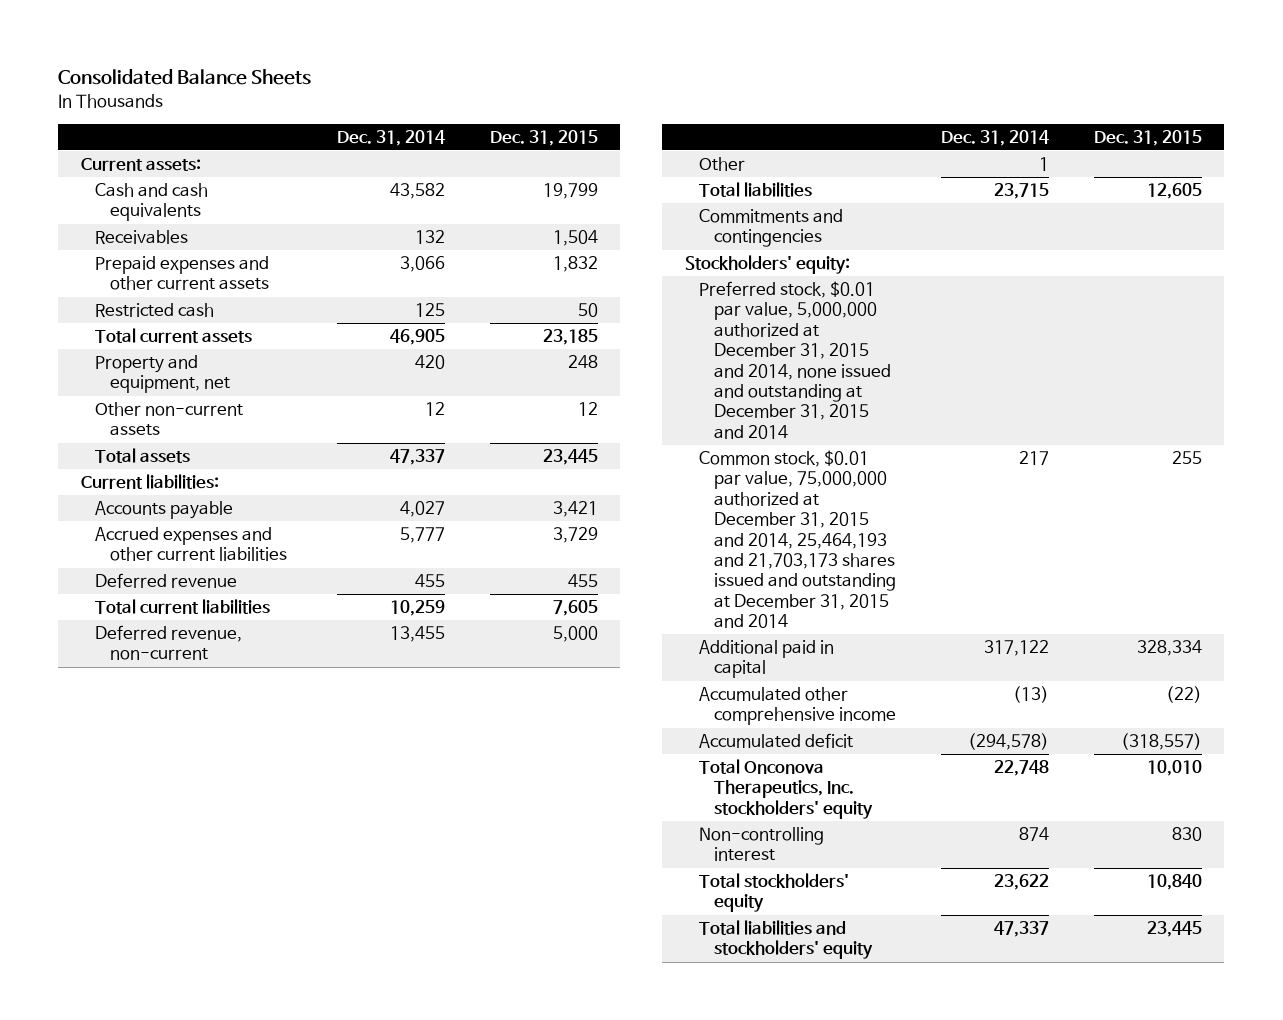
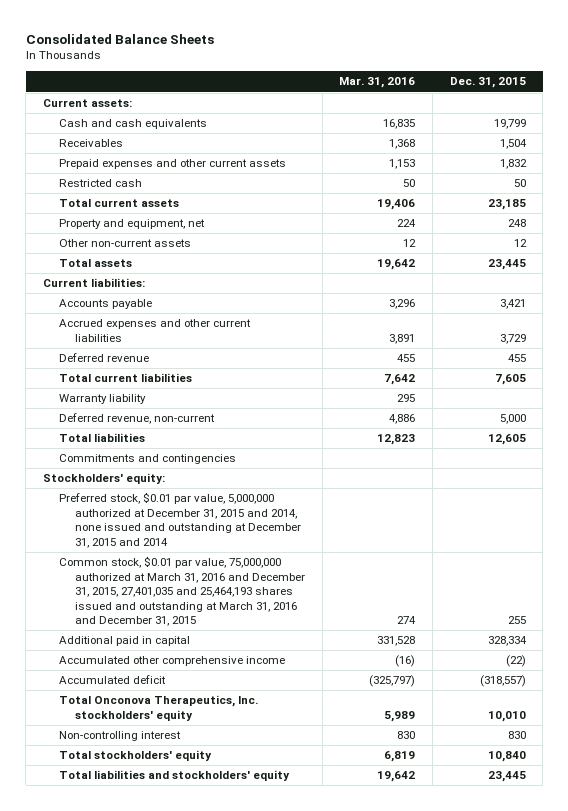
- | Dec. 31, 2014 | Dec. 31, 2015
+ | Mar. 31, 2016 | Dec. 31, 2015
+ Warranty liability | 295 |
- Other | 1 |
- Common stock, $0.01 par value, 75,000,000 authorized at December 31, 2015 and 2014, 25,464,193 and 21,703,173 shares issued and outstanding at December 31, 2015 and 2014 | 217 | 255
+ Common stock, $0.01 par value, 75,000,000 authorized at March 31, 2016 and December 31, 2015, 27,401,035 and 25,464,193 shares issued and outstanding at March 31, 2016 and December 31, 2015 | 274 | 255

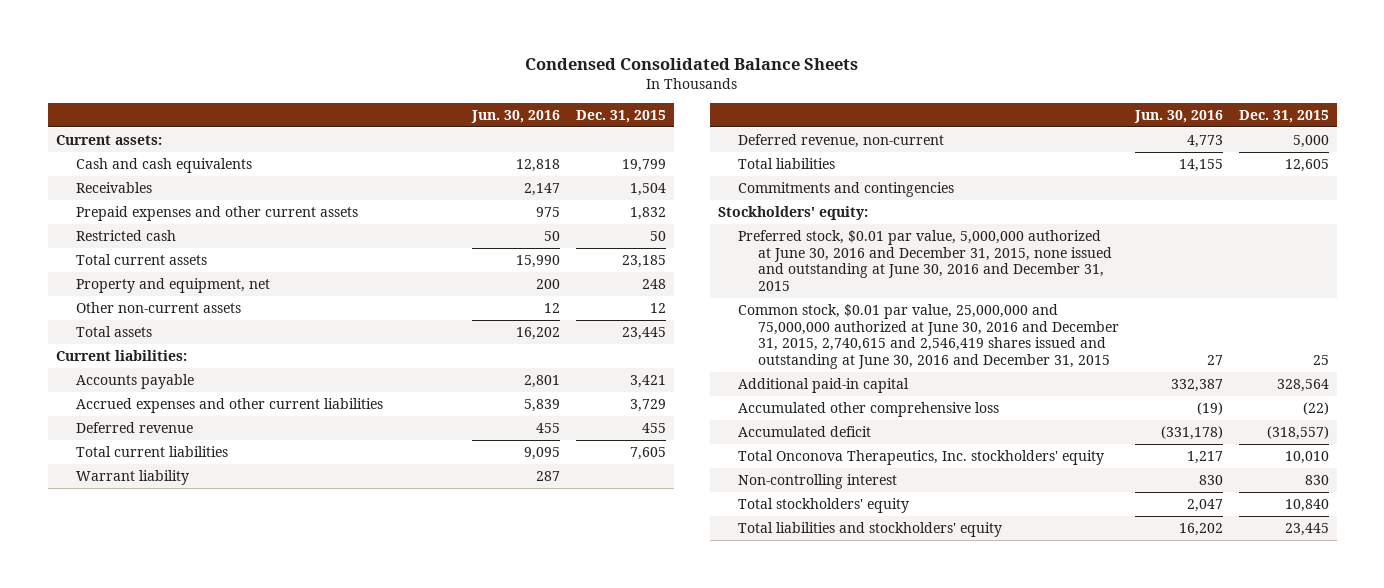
- Consolidated Balance Sheets
+ Condensed Consolidated Balance Sheets
- | Mar. 31, 2016 | Dec. 31, 2015
+ | Jun. 30, 2016 | Dec. 31, 2015
- Warranty liability | 295 |
+ Warrant liability | 287 |
- Preferred stock, $0.01 par value, 5,000,000 authorized at December 31, 2015 and 2014, none issued and outstanding at December 31, 2015 and 2014
- Common stock, $0.01 par value, 75,000,000 authorized at March 31, 2016 and December 31, 2015, 27,401,035 and 25,464,193 shares issued and outstanding at March 31, 2016 and December 31, 2015 | 274 | 255
- Additional paid in capital | 331,528 | 328,334
- Accumulated other comprehensive income | (16) | (22)
+ Preferred stock, $0.01 par value, 5,000,000 authorized at June 30, 2016 and December 31, 2015, none issued and outstanding at June 30, 2016 and December 31, 2015
+ Common stock, $0.01 par value, 25,000,000 and 75,000,000 authorized at June 30, 2016 and December 31, 2015, 2,740,615 and 2,546,419 shares issued and outstanding at June 30, 2016 and December 31, 2015 | 27 | 25
+ Additional paid-in capital | 332,387 | 328,564
+ Accumulated other comprehensive loss | (19) | (22)

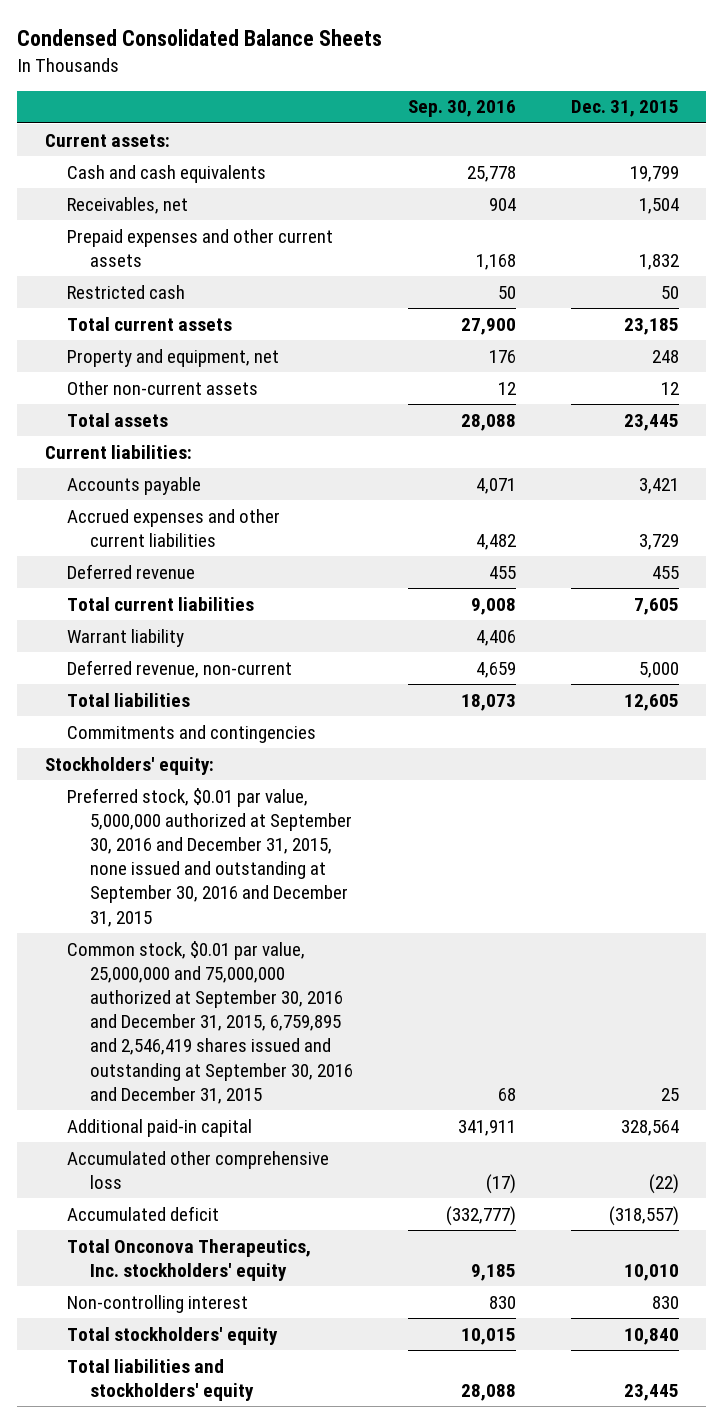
- | Jun. 30, 2016 | Dec. 31, 2015
+ | Sep. 30, 2016 | Dec. 31, 2015
- Receivables | 2,147 | 1,504
+ Receivables, net | 904 | 1,504
- Preferred stock, $0.01 par value, 5,000,000 authorized at June 30, 2016 and December 31, 2015, none issued and outstanding at June 30, 2016 and December 31, 2015
- Common stock, $0.01 par value, 25,000,000 and 75,000,000 authorized at June 30, 2016 and December 31, 2015, 2,740,615 and 2,546,419 shares issued and outstanding at June 30, 2016 and December 31, 2015 | 27 | 25
+ Preferred stock, $0.01 par value, 5,000,000 authorized at September 30, 2016 and December 31, 2015, none issued and outstanding at September 30, 2016 and December 31, 2015
+ Common stock, $0.01 par value, 25,000,000 and 75,000,000 authorized at September 30, 2016 and December 31, 2015, 6,759,895 and 2,546,419 shares issued and outstanding at September 30, 2016 and December 31, 2015 | 68 | 25

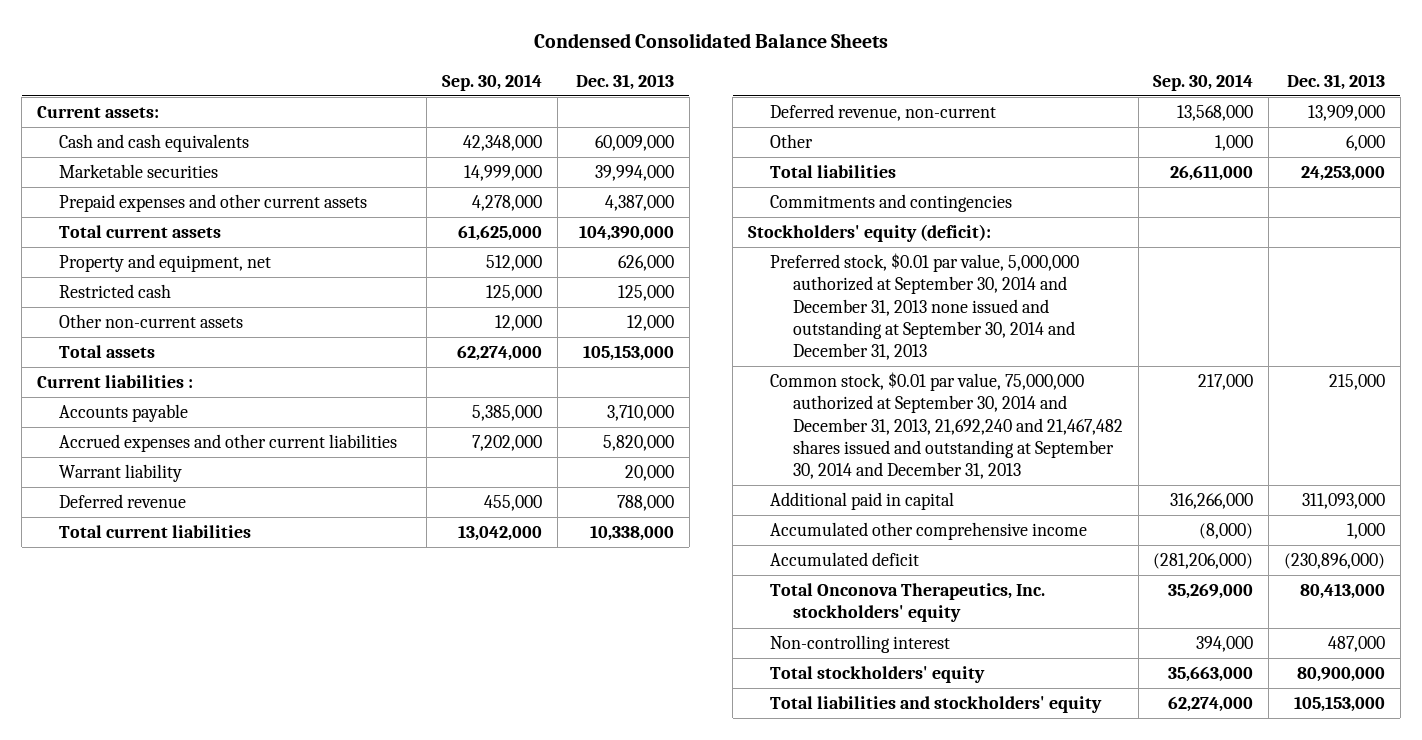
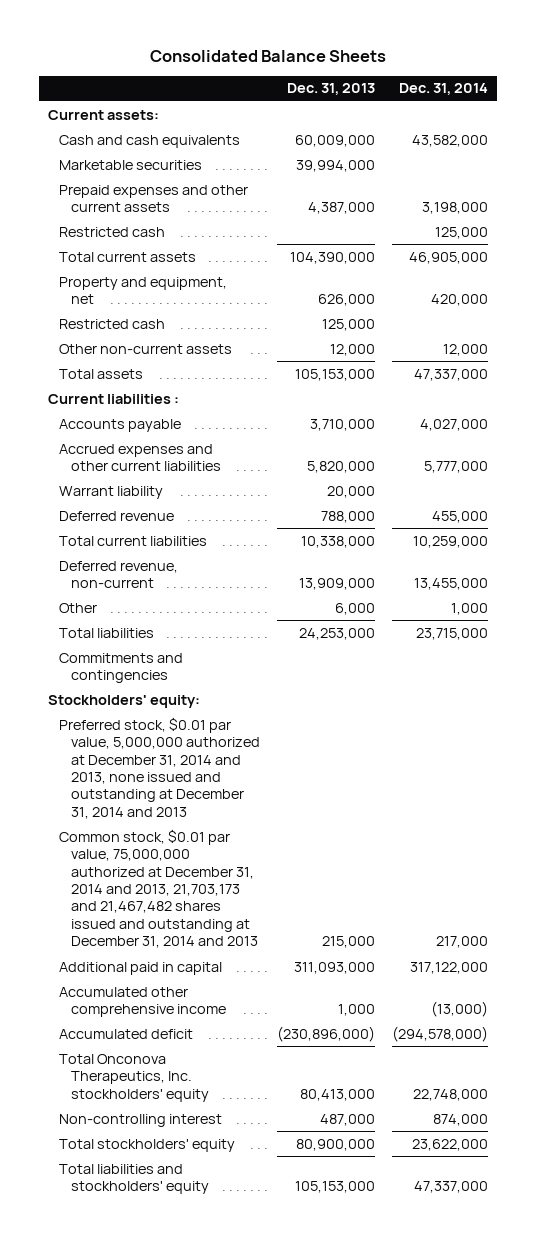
- Condensed Consolidated Balance Sheets
+ Consolidated Balance Sheets
- | Sep. 30, 2014 | Dec. 31, 2013
+ | Dec. 31, 2013 | Dec. 31, 2014
+ Restricted cash | | 125,000
- Stockholders' equity (deficit):
- Preferred stock, $0.01 par value, 5,000,000 authorized at September 30, 2014 and December 31, 2013 none issued and outstanding at September 30, 2014 and December 31, 2013
- Common stock, $0.01 par value, 75,000,000 authorized at September 30, 2014 and December 31, 2013, 21,692,240 and 21,467,482 shares issued and outstanding at September 30, 2014 and December 31, 2013 | 217,000 | 215,000
+ Stockholders' equity:
+ Preferred stock, $0.01 par value, 5,000,000 authorized at December 31, 2014 and 2013, none issued and outstanding at December 31, 2014 and 2013
+ Common stock, $0.01 par value, 75,000,000 authorized at December 31, 2014 and 2013, 21,703,173 and 21,467,482 shares issued and outstanding at December 31, 2014 and 2013 | 215,000 | 217,000

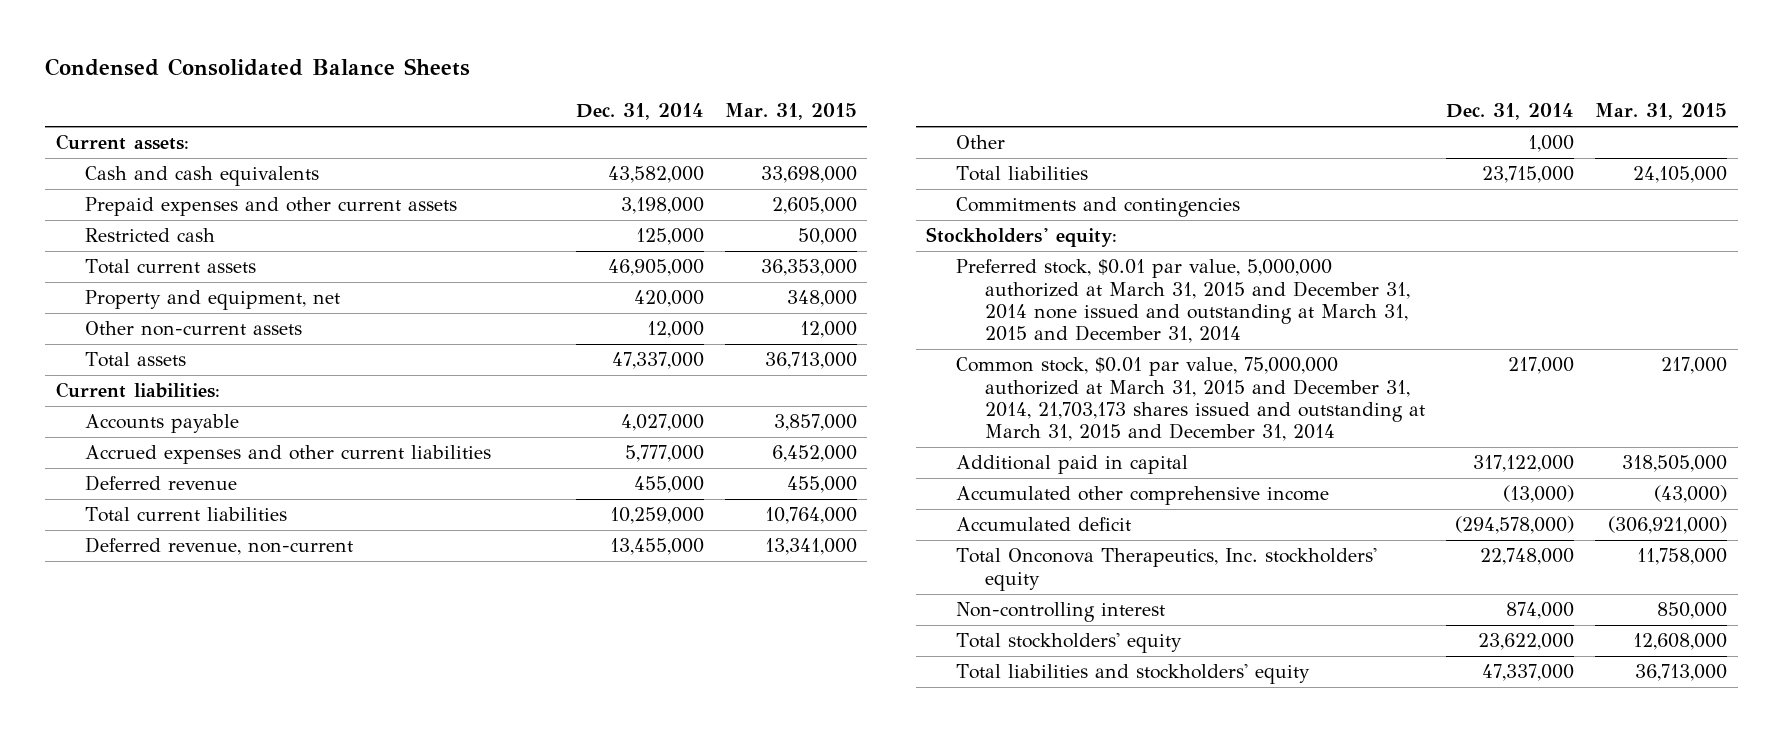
- Consolidated Balance Sheets
+ Condensed Consolidated Balance Sheets
- | Dec. 31, 2013 | Dec. 31, 2014
+ | Dec. 31, 2014 | Mar. 31, 2015
- Marketable securities | 39,994,000 |
- Restricted cash | 125,000 |
- Current liabilities :
+ Current liabilities:
- Warrant liability | 20,000 |
- Preferred stock, $0.01 par value, 5,000,000 authorized at December 31, 2014 and 2013, none issued and outstanding at December 31, 2014 and 2013
- Common stock, $0.01 par value, 75,000,000 authorized at December 31, 2014 and 2013, 21,703,173 and 21,467,482 shares issued and outstanding at December 31, 2014 and 2013 | 215,000 | 217,000
+ Preferred stock, $0.01 par value, 5,000,000 authorized at March 31, 2015 and December 31, 2014 none issued and outstanding at March 31, 2015 and December 31, 2014
+ Common stock, $0.01 par value, 75,000,000 authorized at March 31, 2015 and December 31, 2014, 21,703,173 shares issued and outstanding at March 31, 2015 and December 31, 2014 | 217,000 | 217,000

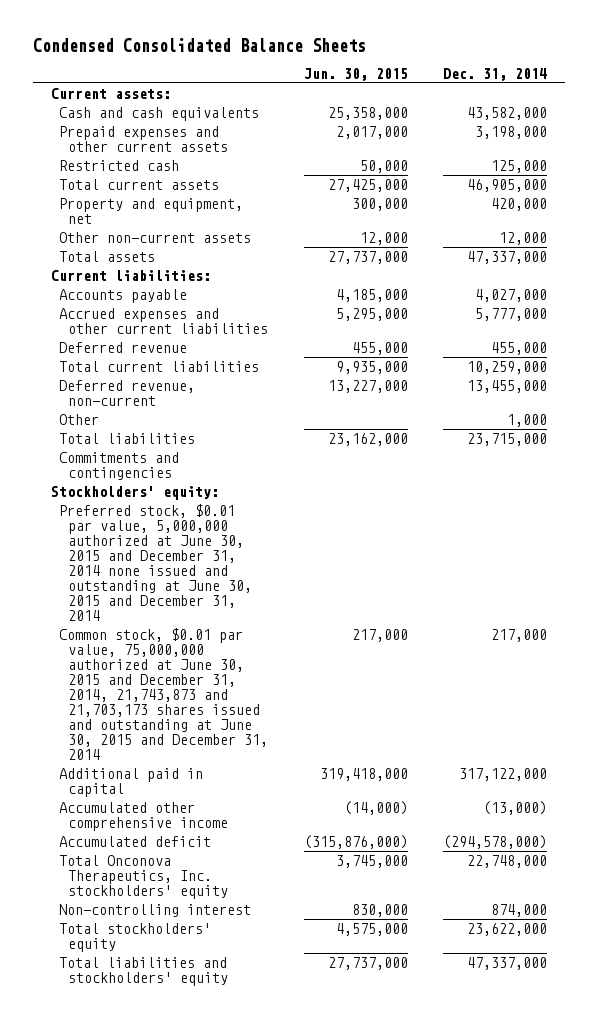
- | Dec. 31, 2014 | Mar. 31, 2015
+ | Jun. 30, 2015 | Dec. 31, 2014
- Preferred stock, $0.01 par value, 5,000,000 authorized at March 31, 2015 and December 31, 2014 none issued and outstanding at March 31, 2015 and December 31, 2014
- Common stock, $0.01 par value, 75,000,000 authorized at March 31, 2015 and December 31, 2014, 21,703,173 shares issued and outstanding at March 31, 2015 and December 31, 2014 | 217,000 | 217,000
+ Preferred stock, $0.01 par value, 5,000,000 authorized at June 30, 2015 and December 31, 2014 none issued and outstanding at June 30, 2015 and December 31, 2014
+ Common stock, $0.01 par value, 75,000,000 authorized at June 30, 2015 and December 31, 2014, 21,743,873 and 21,703,173 shares issued and outstanding at June 30, 2015 and December 31, 2014 | 217,000 | 217,000

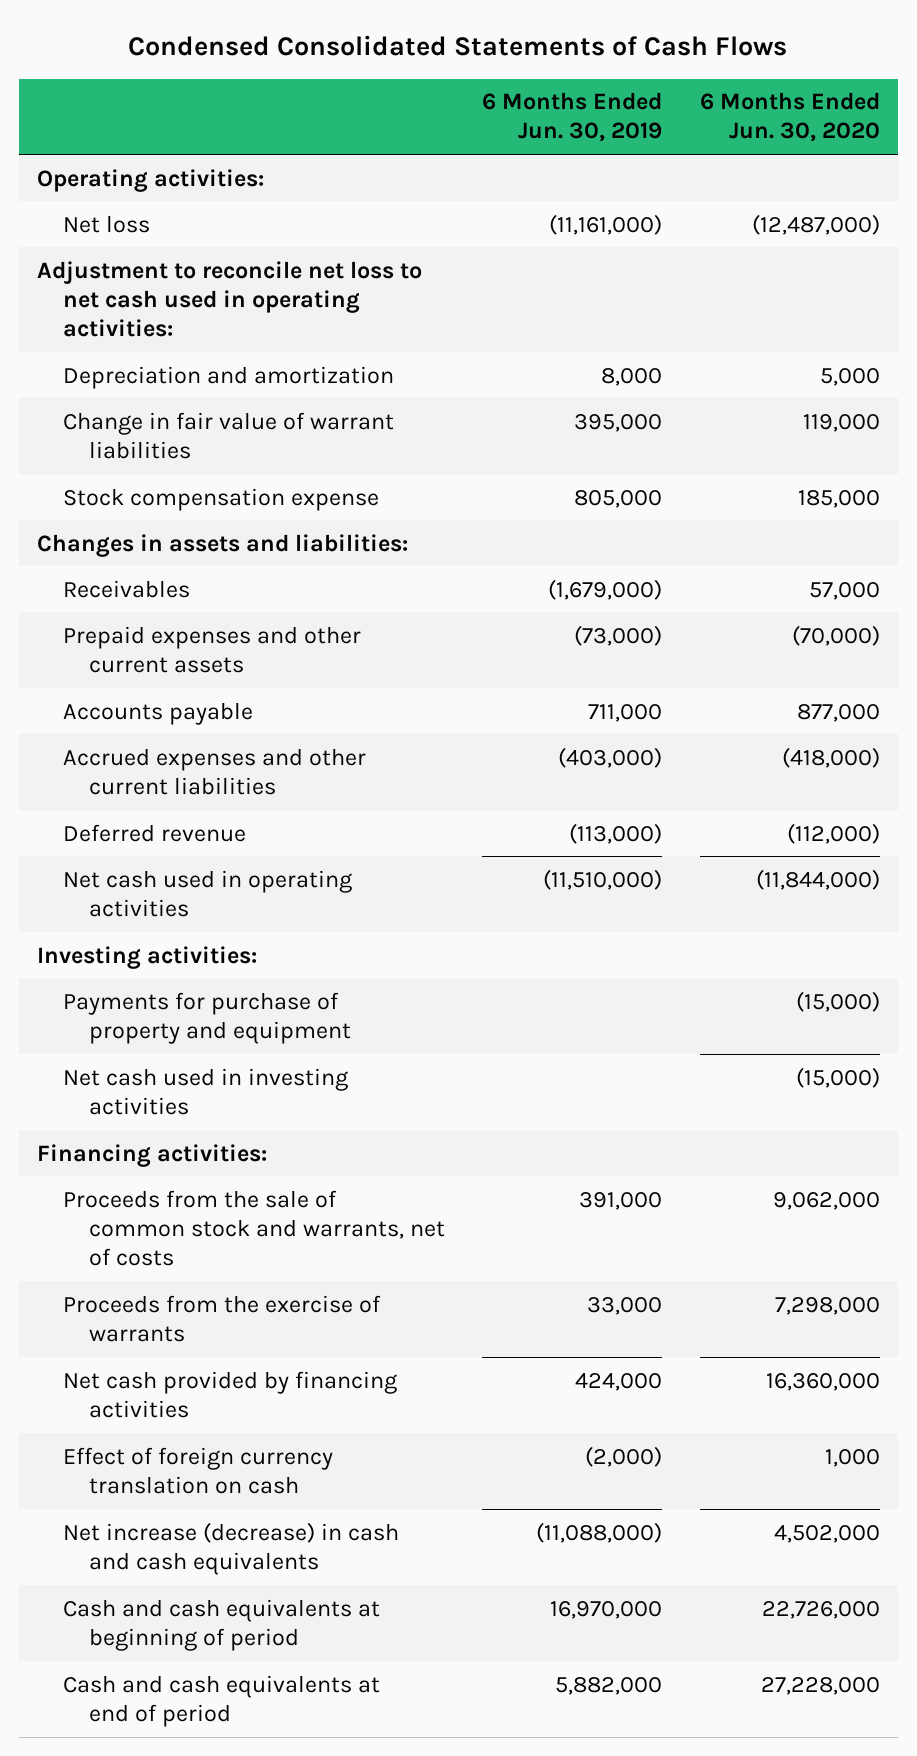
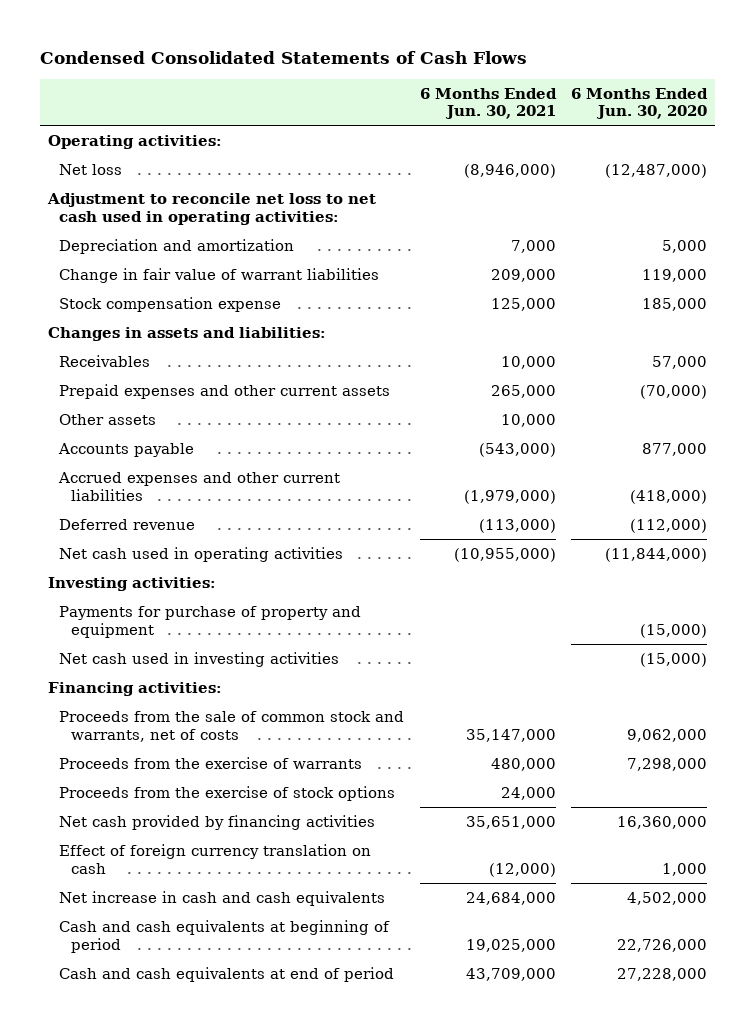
- | 6 Months Ended Jun. 30, 2019 | 6 Months Ended Jun. 30, 2020
+ | 6 Months Ended Jun. 30, 2021 | 6 Months Ended Jun. 30, 2020
+ Other assets | 10,000 |
+ Proceeds from the exercise of stock options | 24,000 |
- Net increase (decrease) in cash and cash equivalents | (11,088,000) | 4,502,000
+ Net increase in cash and cash equivalents | 24,684,000 | 4,502,000

